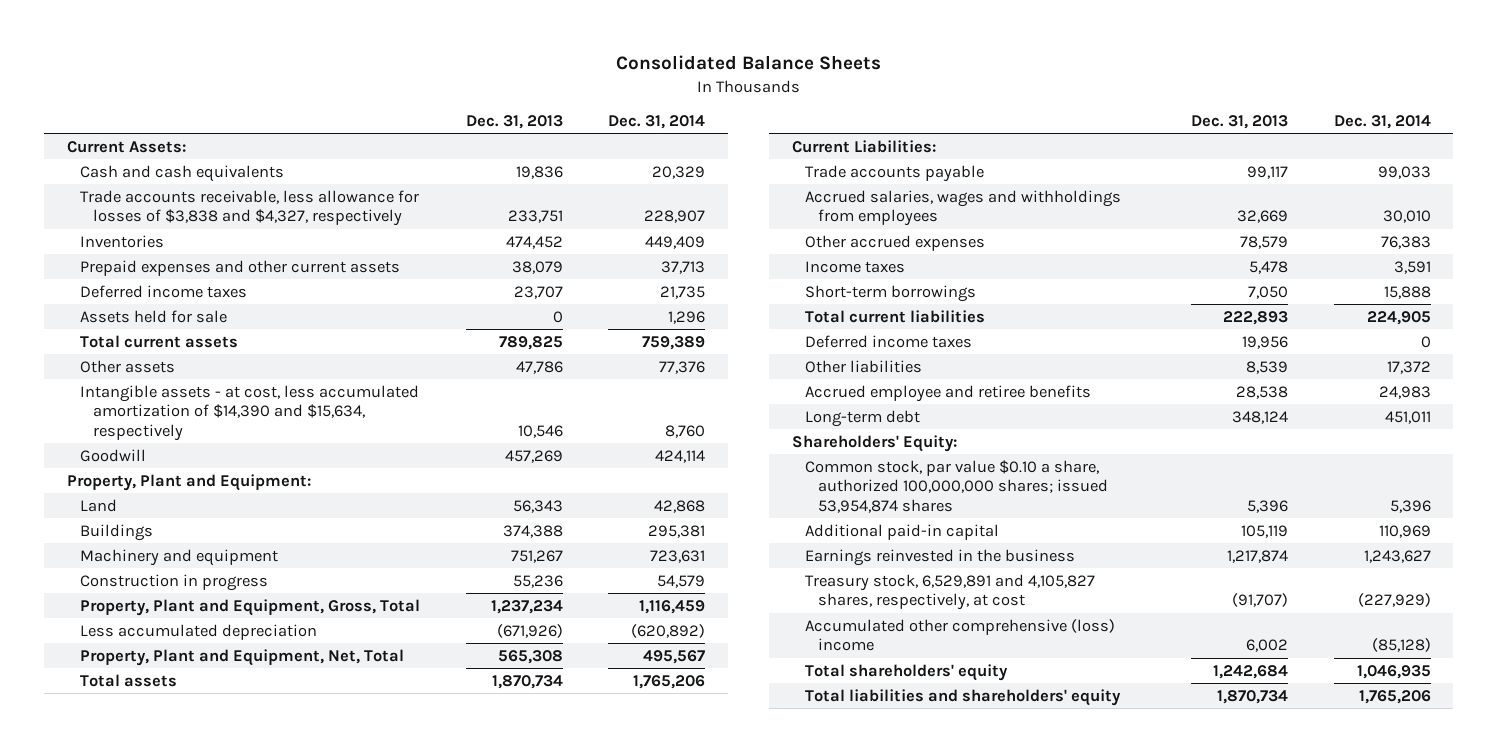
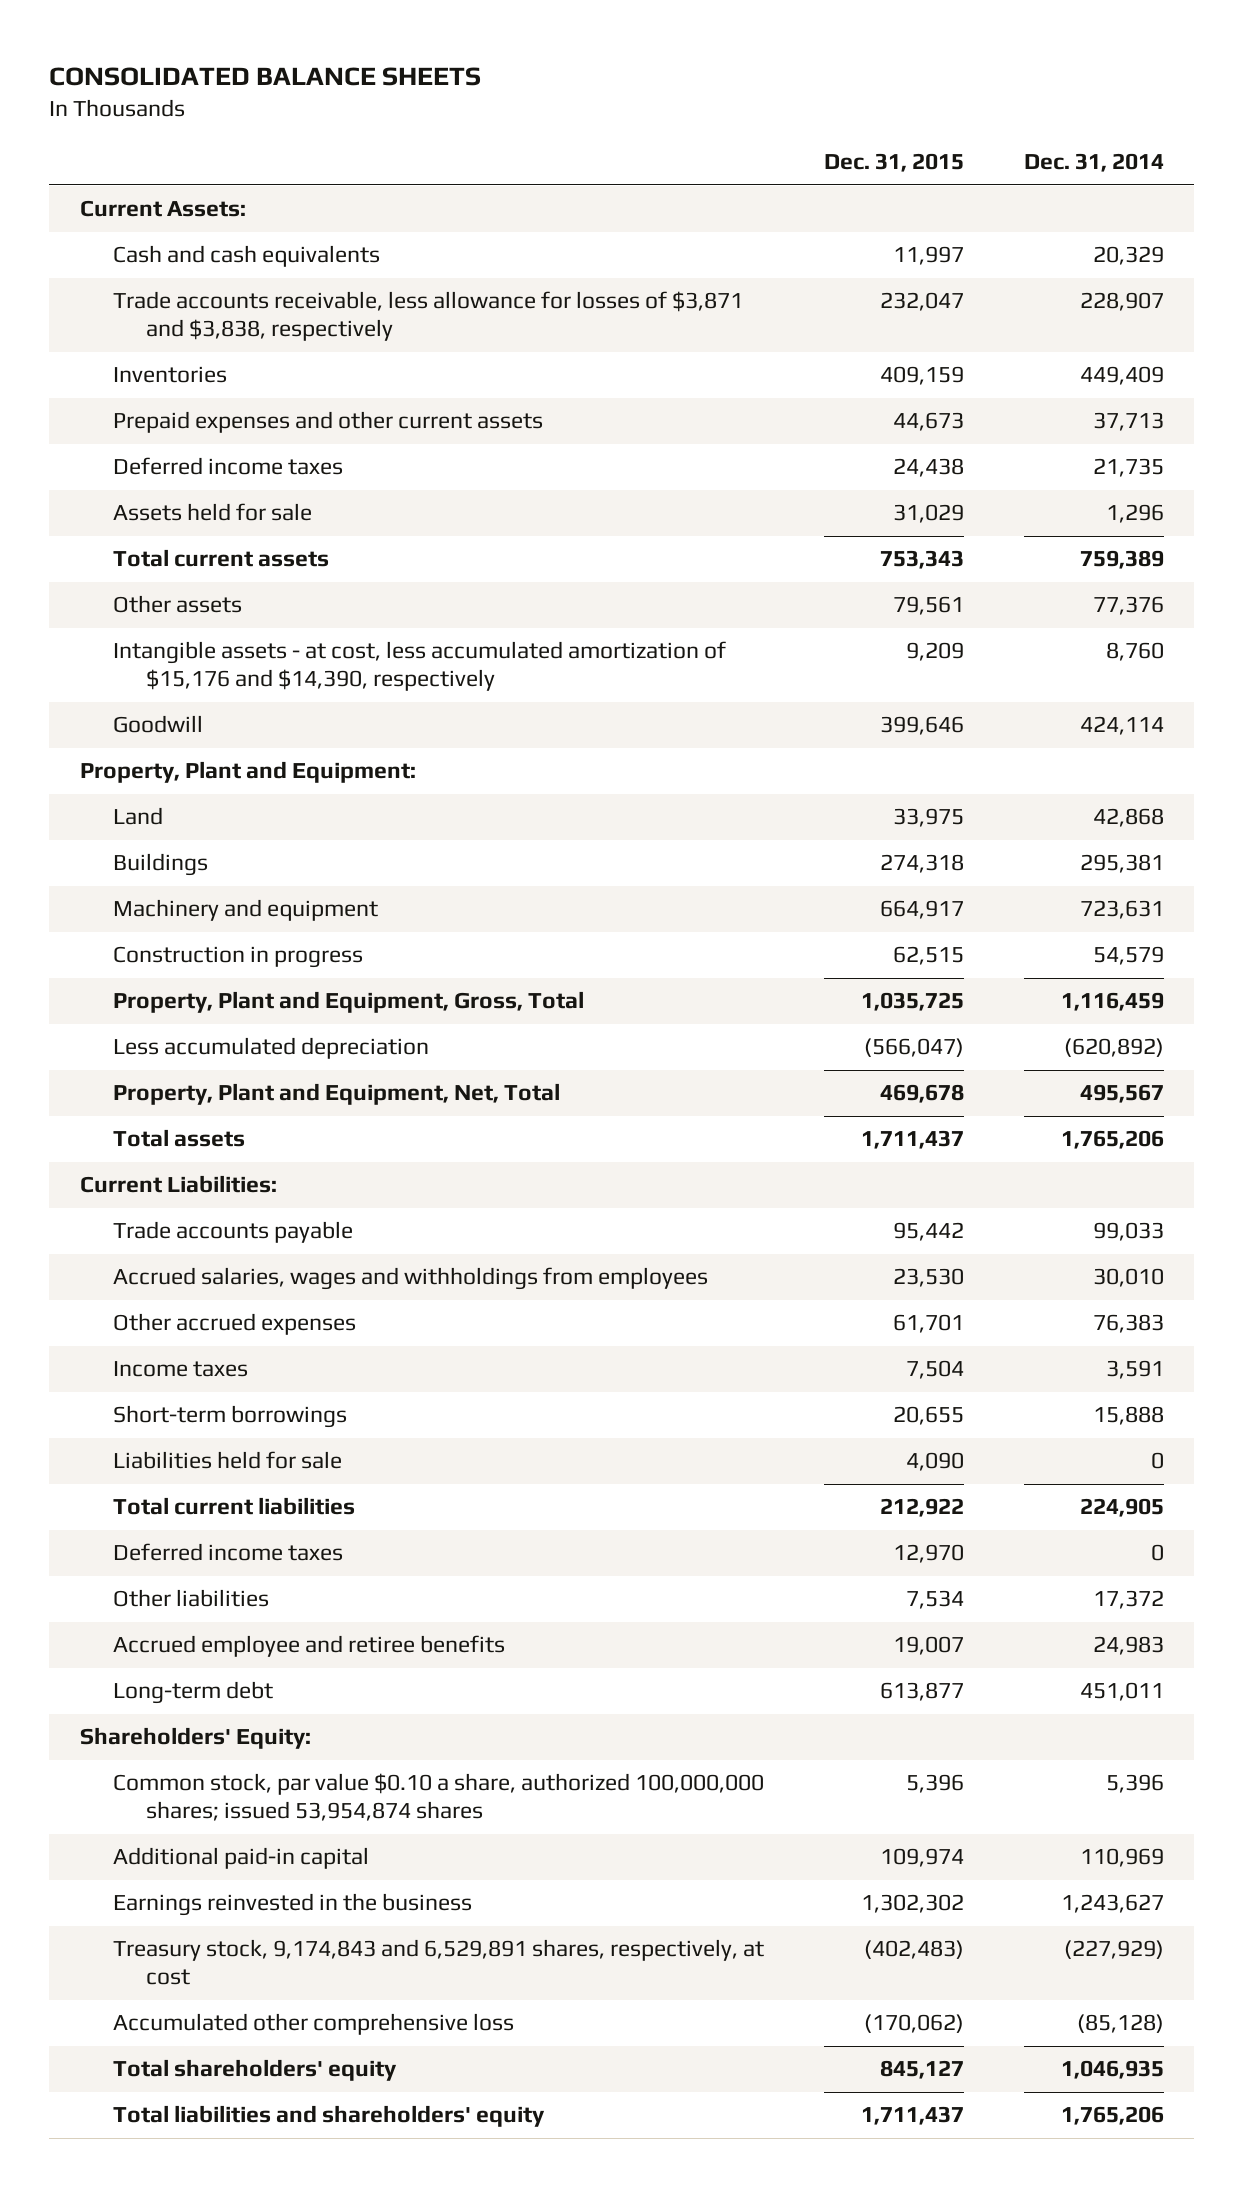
- Consolidated Balance Sheets
+ CONSOLIDATED BALANCE SHEETS
- | Dec. 31, 2013 | Dec. 31, 2014
+ | Dec. 31, 2015 | Dec. 31, 2014
- Trade accounts receivable, less allowance for losses of $3,838 and $4,327, respectively | 233,751 | 228,907
+ Trade accounts receivable, less allowance for losses of $3,871 and $3,838, respectively | 232,047 | 228,907
- Intangible assets - at cost, less accumulated amortization of $14,390 and $15,634, respectively | 10,546 | 8,760
+ Intangible assets - at cost, less accumulated amortization of $15,176 and $14,390, respectively | 9,209 | 8,760
+ Liabilities held for sale | 4,090 | 0
- Treasury stock, 6,529,891 and 4,105,827 shares, respectively, at cost | (91,707) | (227,929)
- Accumulated other comprehensive (loss) income | 6,002 | (85,128)
+ Treasury stock, 9,174,843 and 6,529,891 shares, respectively, at cost | (402,483) | (227,929)
+ Accumulated other comprehensive loss | (170,062) | (85,128)

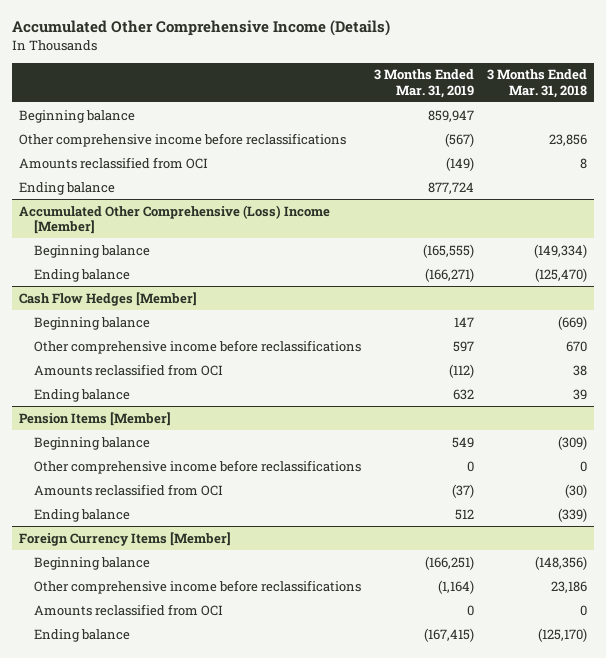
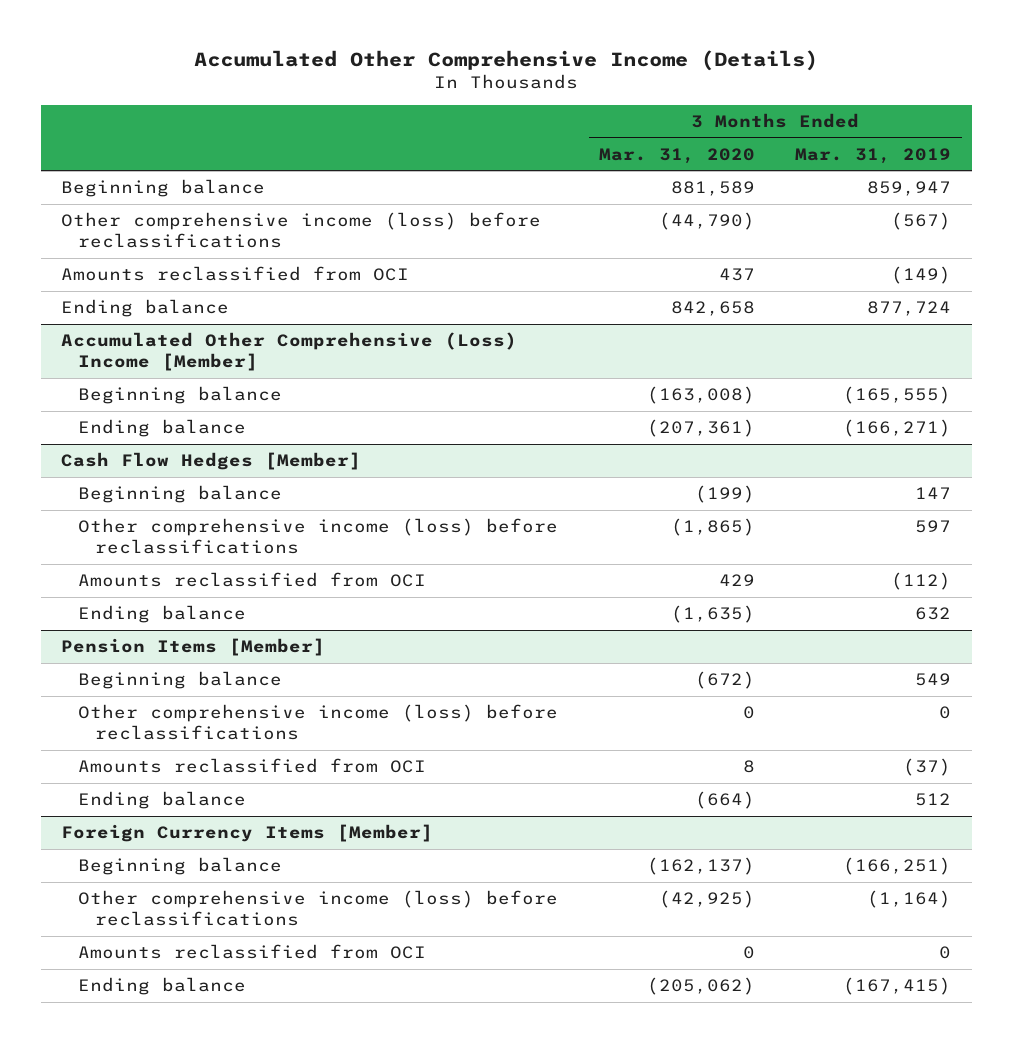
- | 3 Months Ended Mar. 31, 2019 | 3 Months Ended Mar. 31, 2018
+ | 3 Months Ended Mar. 31, 2020 | 3 Months Ended Mar. 31, 2019
- Other comprehensive income before reclassifications | (567) | 23,856
+ Other comprehensive income (loss) before reclassifications | (44,790) | (567)
@ Cash Flow Hedges [Member]
- Other comprehensive income before reclassifications | 597 | 670
+ Other comprehensive income (loss) before reclassifications | (1,865) | 597
@ Pension Items [Member]
- Other comprehensive income before reclassifications | 0 | 0
+ Other comprehensive income (loss) before reclassifications | 0 | 0
@ Foreign Currency Items [Member]
- Other comprehensive income before reclassifications | (1,164) | 23,186
+ Other comprehensive income (loss) before reclassifications | (42,925) | (1,164)

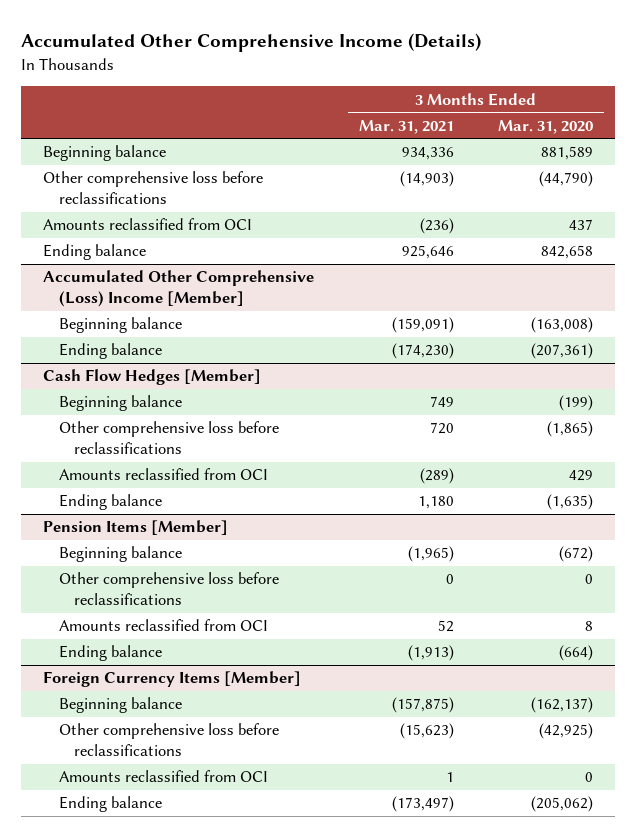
- | 3 Months Ended Mar. 31, 2020 | 3 Months Ended Mar. 31, 2019
+ | 3 Months Ended Mar. 31, 2021 | 3 Months Ended Mar. 31, 2020
- Other comprehensive income (loss) before reclassifications | (44,790) | (567)
+ Other comprehensive loss before reclassifications | (14,903) | (44,790)
@ Cash Flow Hedges [Member]
- Other comprehensive income (loss) before reclassifications | (1,865) | 597
+ Other comprehensive loss before reclassifications | 720 | (1,865)
@ Pension Items [Member]
- Other comprehensive income (loss) before reclassifications | 0 | 0
+ Other comprehensive loss before reclassifications | 0 | 0
@ Foreign Currency Items [Member]
- Other comprehensive income (loss) before reclassifications | (42,925) | (1,164)
+ Other comprehensive loss before reclassifications | (15,623) | (42,925)

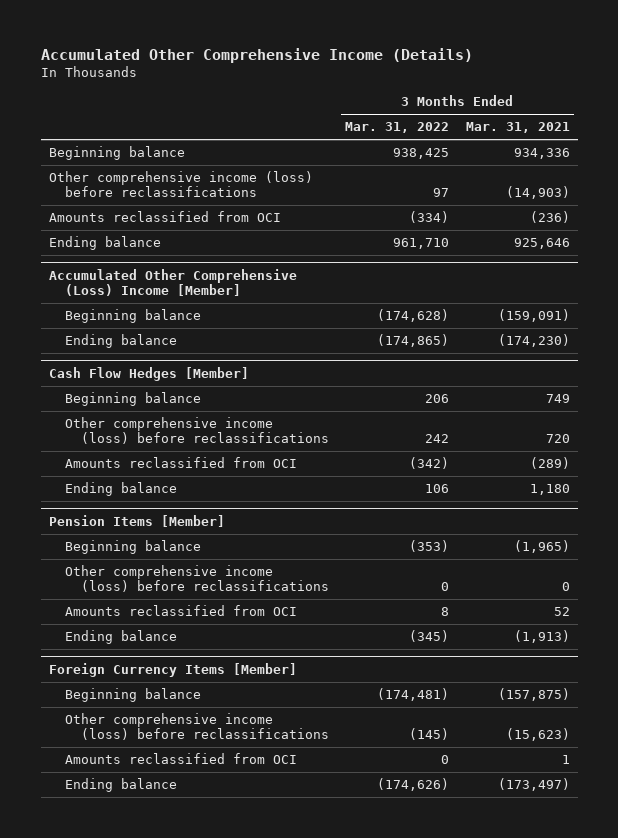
- | 3 Months Ended Mar. 31, 2021 | 3 Months Ended Mar. 31, 2020
+ | 3 Months Ended Mar. 31, 2022 | 3 Months Ended Mar. 31, 2021
- Other comprehensive loss before reclassifications | (14,903) | (44,790)
+ Other comprehensive income (loss) before reclassifications | 97 | (14,903)
@ Cash Flow Hedges [Member]
- Other comprehensive loss before reclassifications | 720 | (1,865)
+ Other comprehensive income (loss) before reclassifications | 242 | 720
@ Pension Items [Member]
- Other comprehensive loss before reclassifications | 0 | 0
+ Other comprehensive income (loss) before reclassifications | 0 | 0
@ Foreign Currency Items [Member]
- Other comprehensive loss before reclassifications | (15,623) | (42,925)
+ Other comprehensive income (loss) before reclassifications | (145) | (15,623)

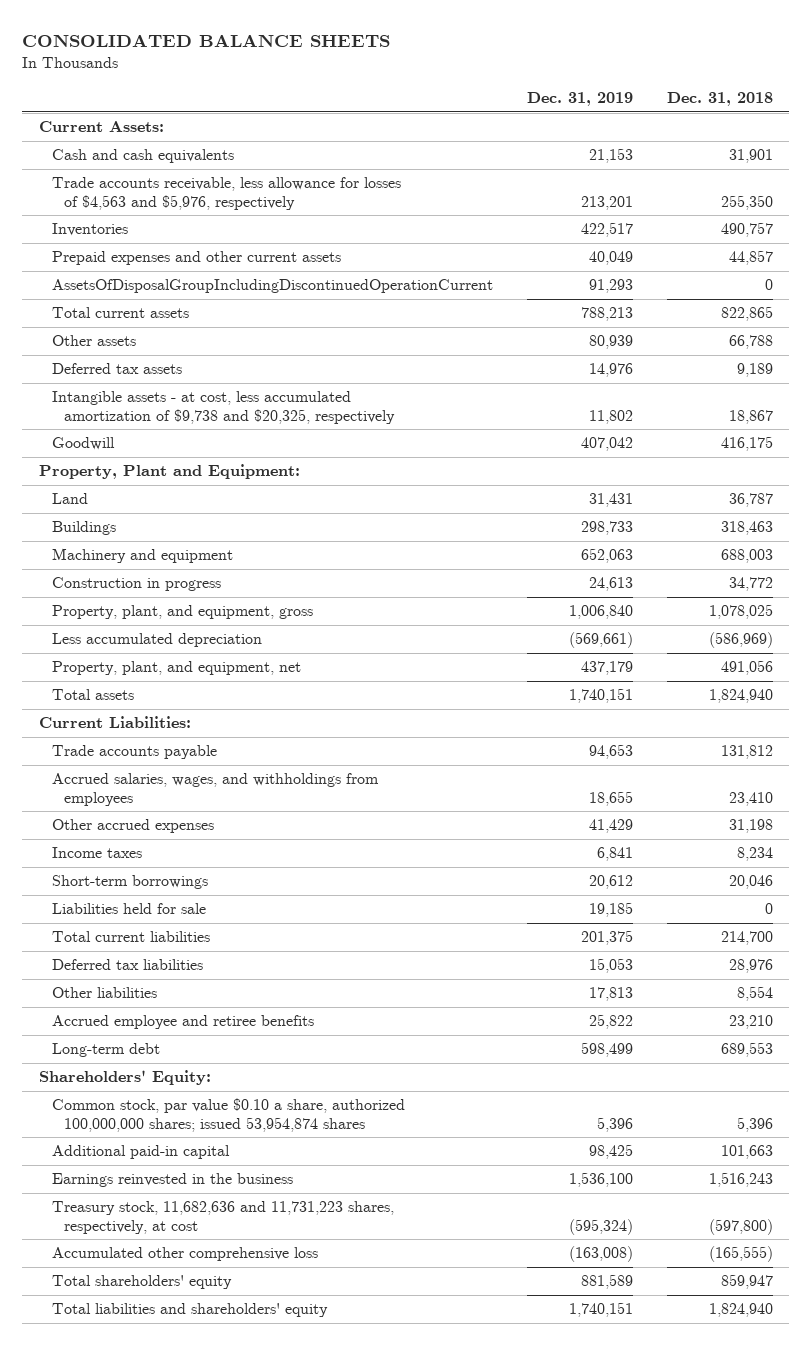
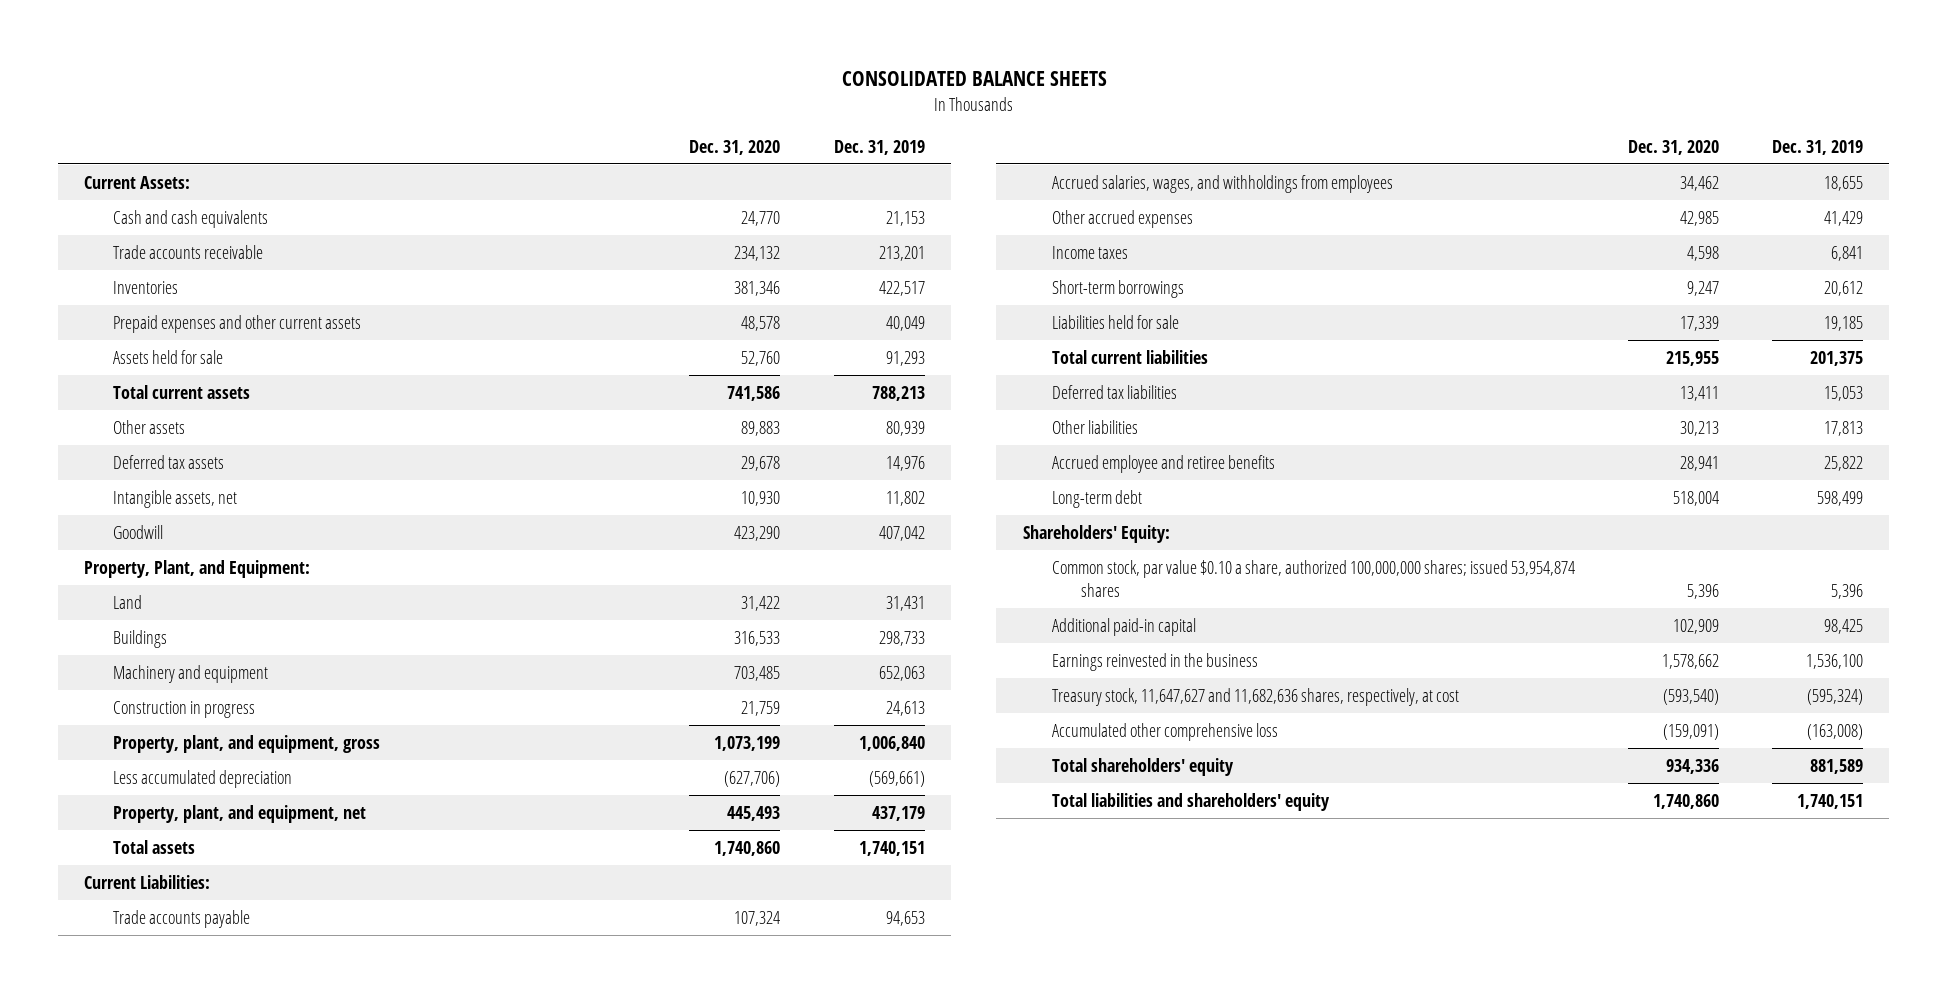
- | Dec. 31, 2019 | Dec. 31, 2018
+ | Dec. 31, 2020 | Dec. 31, 2019
- Trade accounts receivable, less allowance for losses of $4,563 and $5,976, respectively | 213,201 | 255,350
+ Trade accounts receivable | 234,132 | 213,201
- AssetsOfDisposalGroupIncludingDiscontinuedOperationCurrent | 91,293 | 0
+ Assets held for sale | 52,760 | 91,293
- Intangible assets - at cost, less accumulated amortization of $9,738 and $20,325, respectively | 11,802 | 18,867
+ Intangible assets, net | 10,930 | 11,802
- Property, Plant and Equipment:
+ Property, Plant, and Equipment:
- Treasury stock, 11,682,636 and 11,731,223 shares, respectively, at cost | (595,324) | (597,800)
+ Treasury stock, 11,647,627 and 11,682,636 shares, respectively, at cost | (593,540) | (595,324)

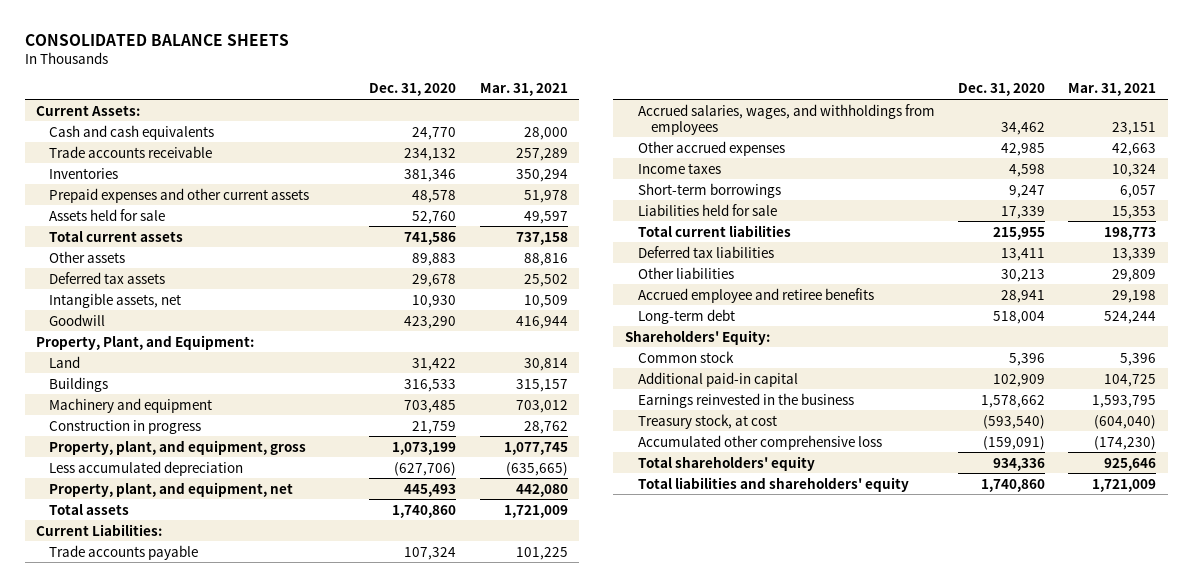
- | Dec. 31, 2020 | Dec. 31, 2019
+ | Dec. 31, 2020 | Mar. 31, 2021
- Common stock, par value $0.10 a share, authorized 100,000,000 shares; issued 53,954,874 shares | 5,396 | 5,396
+ Common stock | 5,396 | 5,396
- Treasury stock, 11,647,627 and 11,682,636 shares, respectively, at cost | (593,540) | (595,324)
+ Treasury stock, at cost | (593,540) | (604,040)

